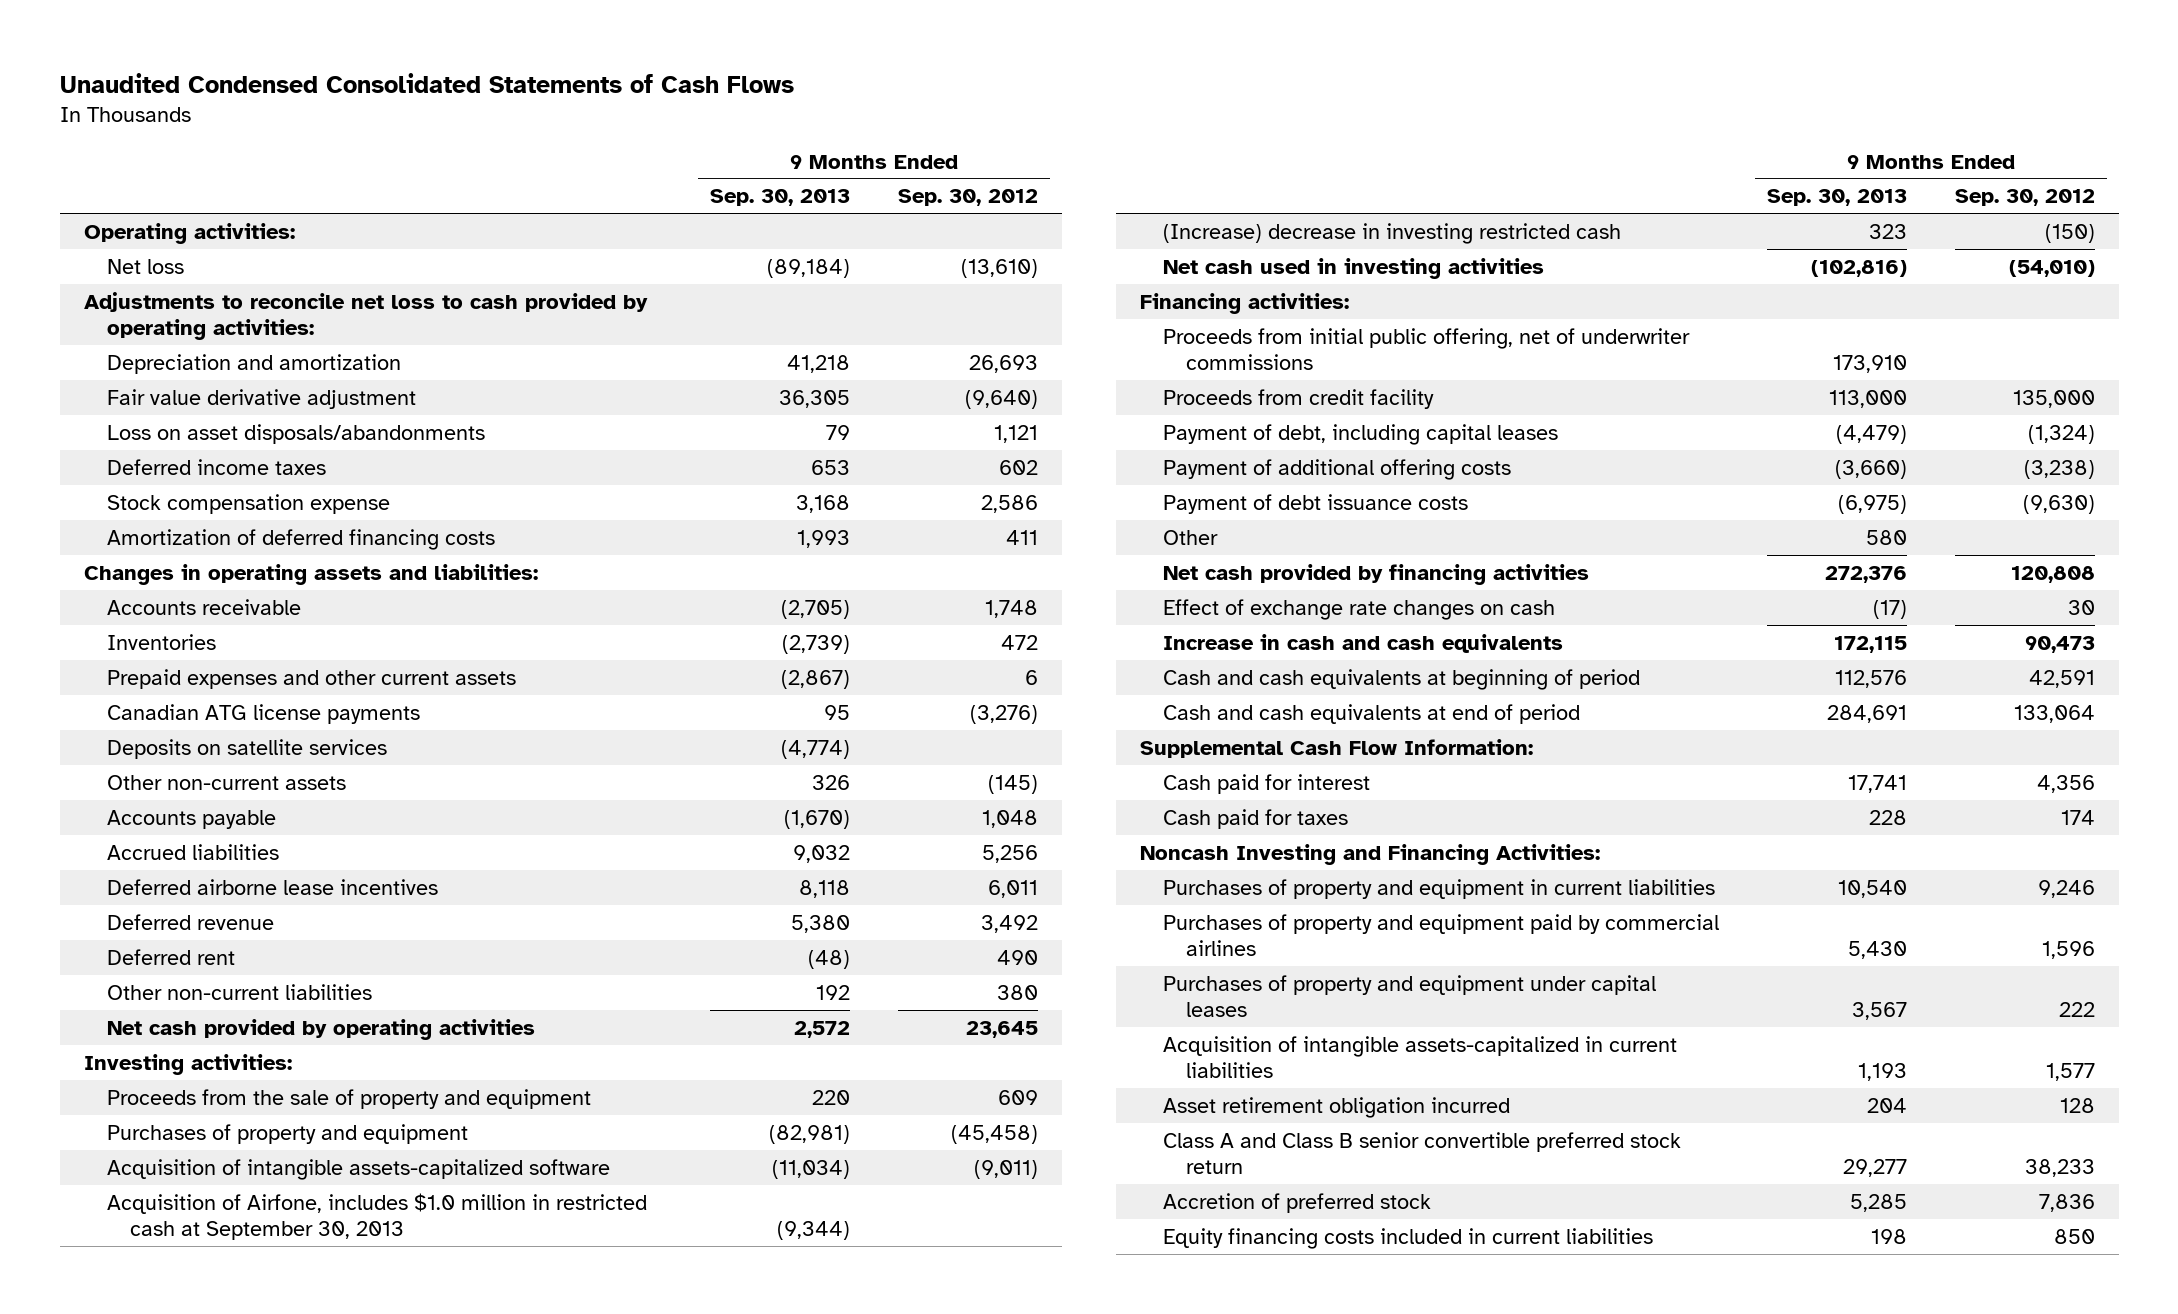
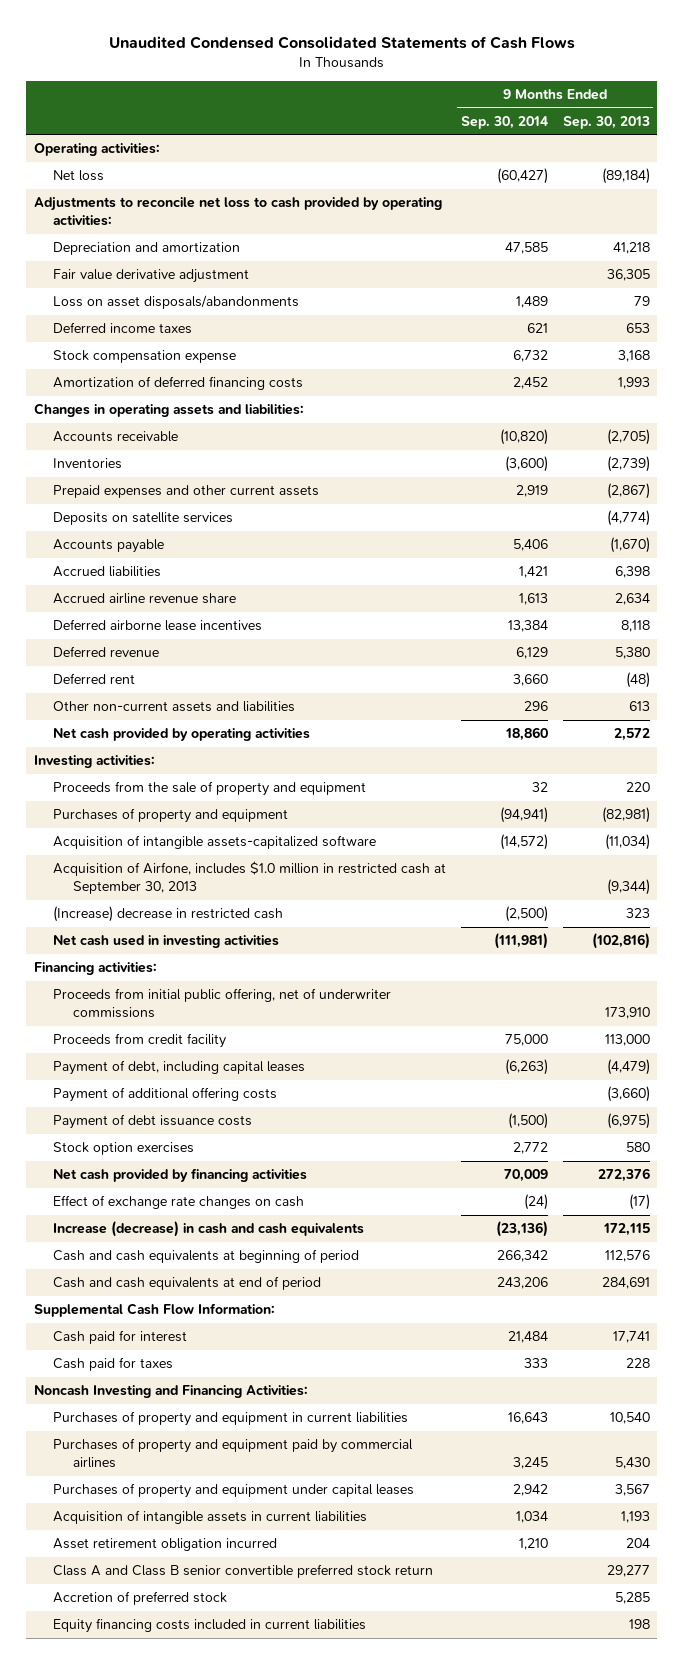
- | 9 Months Ended Sep. 30, 2013 | 9 Months Ended Sep. 30, 2012
+ | 9 Months Ended Sep. 30, 2014 | 9 Months Ended Sep. 30, 2013
- Canadian ATG license payments | 95 | (3,276)
- Other non-current assets | 326 | (145)
- Accrued liabilities | 9,032 | 5,256
+ Accrued liabilities | 1,421 | 6,398
+ Accrued airline revenue share | 1,613 | 2,634
- Other non-current liabilities | 192 | 380
+ Other non-current assets and liabilities | 296 | 613
- (Increase) decrease in investing restricted cash | 323 | (150)
+ (Increase) decrease in restricted cash | (2,500) | 323
- Other | 580 |
+ Stock option exercises | 2,772 | 580
- Increase in cash and cash equivalents | 172,115 | 90,473
+ Increase (decrease) in cash and cash equivalents | (23,136) | 172,115
- Acquisition of intangible assets-capitalized in current liabilities | 1,193 | 1,577
+ Acquisition of intangible assets in current liabilities | 1,034 | 1,193

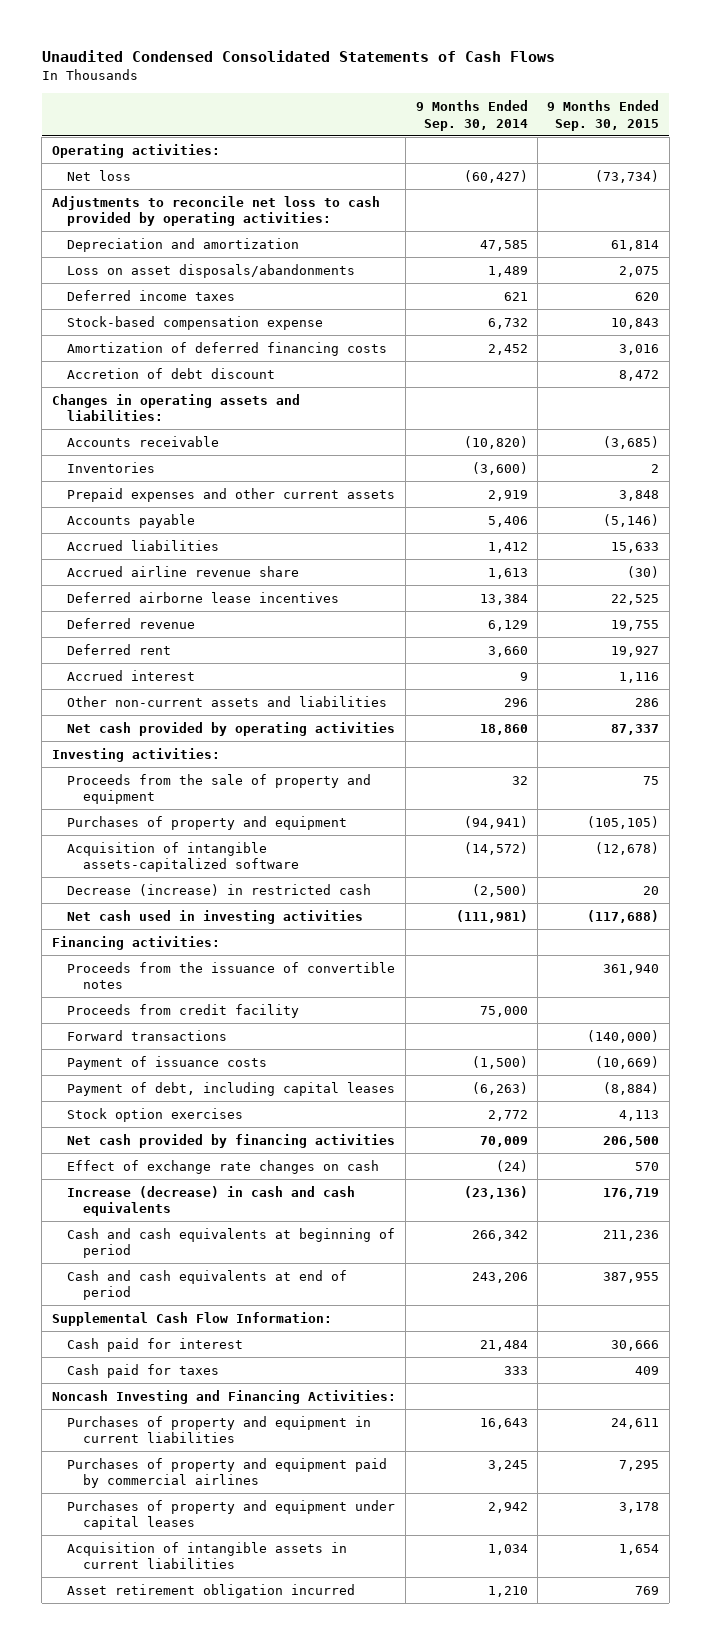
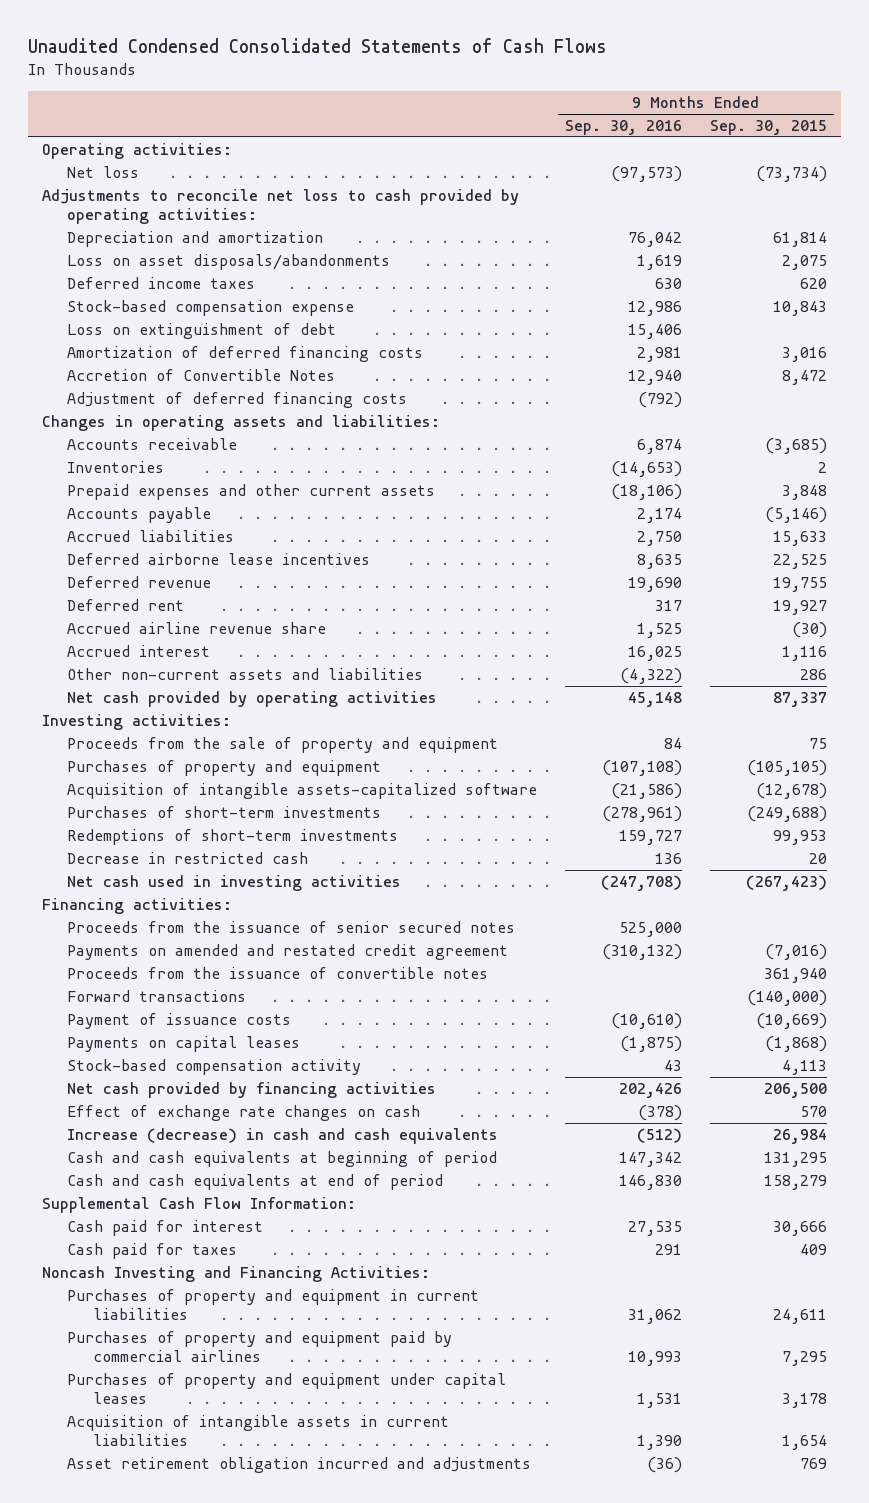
- | 9 Months Ended Sep. 30, 2014 | 9 Months Ended Sep. 30, 2015
+ | 9 Months Ended Sep. 30, 2016 | 9 Months Ended Sep. 30, 2015
+ Loss on extinguishment of debt | 15,406 |
- Accretion of debt discount | | 8,472
+ Accretion of Convertible Notes | 12,940 | 8,472
+ Adjustment of deferred financing costs | (792) |
moved down: Accrued airline revenue share | 1,525 | (30)
- Decrease (increase) in restricted cash | (2,500) | 20
- Net cash used in investing activities | (111,981) | (117,688)
+ Purchases of short-term investments | (278,961) | (249,688)
+ Redemptions of short-term investments | 159,727 | 99,953
+ Decrease in restricted cash | 136 | 20
+ Net cash used in investing activities | (247,708) | (267,423)
+ Proceeds from the issuance of senior secured notes | 525,000 |
+ Payments on amended and restated credit agreement | (310,132) | (7,016)
- Proceeds from credit facility | 75,000 |
- Payment of debt, including capital leases | (6,263) | (8,884)
- Stock option exercises | 2,772 | 4,113
+ Payments on capital leases | (1,875) | (1,868)
+ Stock-based compensation activity | 43 | 4,113
- Increase (decrease) in cash and cash equivalents | (23,136) | 176,719
- Cash and cash equivalents at beginning of period | 266,342 | 211,236
- Cash and cash equivalents at end of period | 243,206 | 387,955
+ Increase (decrease) in cash and cash equivalents | (512) | 26,984
+ Cash and cash equivalents at beginning of period | 147,342 | 131,295
+ Cash and cash equivalents at end of period | 146,830 | 158,279
- Asset retirement obligation incurred | 1,210 | 769
+ Asset retirement obligation incurred and adjustments | (36) | 769

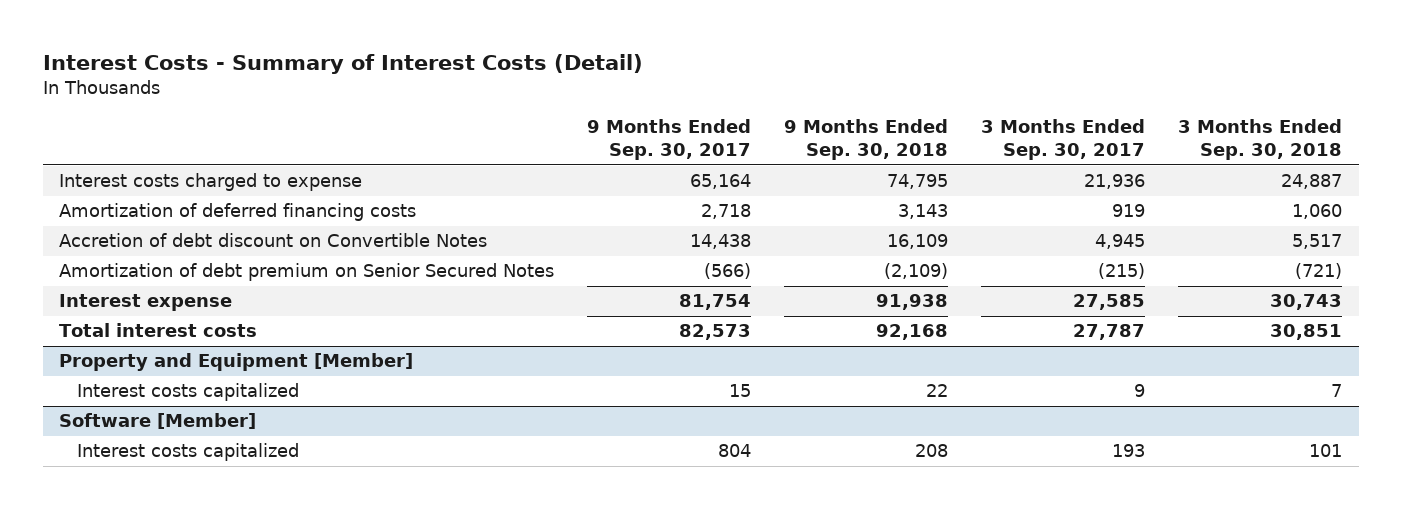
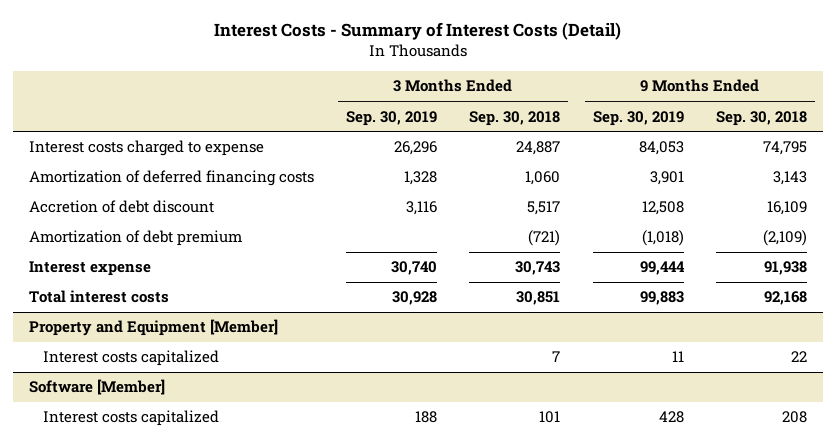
- | 9 Months Ended Sep. 30, 2017 | 9 Months Ended Sep. 30, 2018 | 3 Months Ended Sep. 30, 2017 | 3 Months Ended Sep. 30, 2018
+ | 3 Months Ended Sep. 30, 2019 | 3 Months Ended Sep. 30, 2018 | 9 Months Ended Sep. 30, 2019 | 9 Months Ended Sep. 30, 2018
- Accretion of debt discount on Convertible Notes | 14,438 | 16,109 | 4,945 | 5,517
- Amortization of debt premium on Senior Secured Notes | (566) | (2,109) | (215) | (721)
+ Accretion of debt discount | 3,116 | 5,517 | 12,508 | 16,109
+ Amortization of debt premium | | (721) | (1,018) | (2,109)

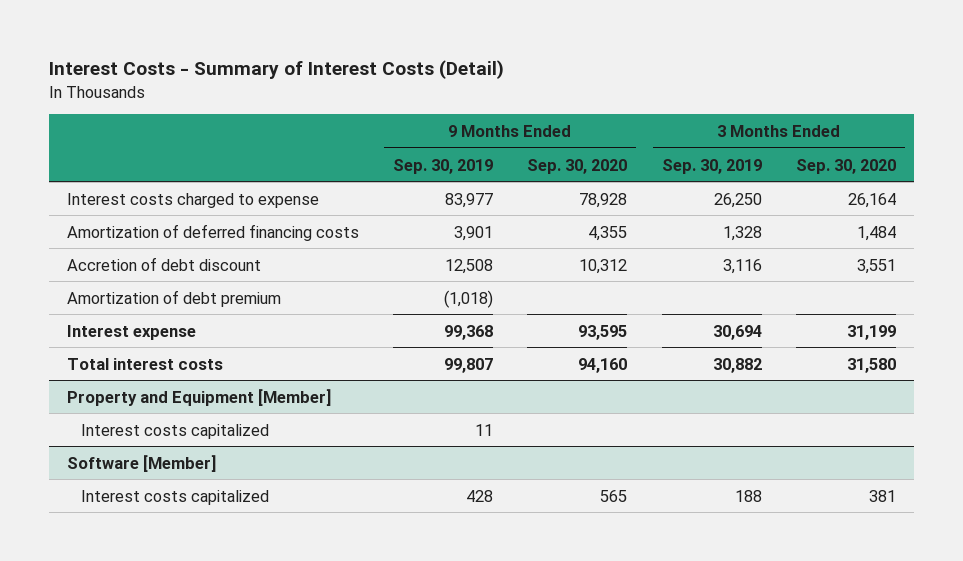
- | 3 Months Ended Sep. 30, 2019 | 3 Months Ended Sep. 30, 2018 | 9 Months Ended Sep. 30, 2019 | 9 Months Ended Sep. 30, 2018
+ | 9 Months Ended Sep. 30, 2019 | 9 Months Ended Sep. 30, 2020 | 3 Months Ended Sep. 30, 2019 | 3 Months Ended Sep. 30, 2020
- Interest costs charged to expense | 26,296 | 24,887 | 84,053 | 74,795
+ Interest costs charged to expense | 83,977 | 78,928 | 26,250 | 26,164
- Interest expense | 30,740 | 30,743 | 99,444 | 91,938
- Total interest costs | 30,928 | 30,851 | 99,883 | 92,168
+ Interest expense | 99,368 | 93,595 | 30,694 | 31,199
+ Total interest costs | 99,807 | 94,160 | 30,882 | 31,580

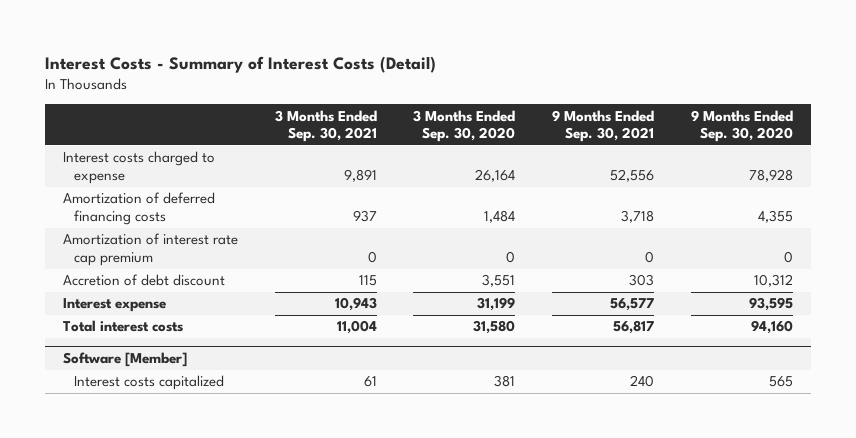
- | 9 Months Ended Sep. 30, 2019 | 9 Months Ended Sep. 30, 2020 | 3 Months Ended Sep. 30, 2019 | 3 Months Ended Sep. 30, 2020
+ | 3 Months Ended Sep. 30, 2021 | 3 Months Ended Sep. 30, 2020 | 9 Months Ended Sep. 30, 2021 | 9 Months Ended Sep. 30, 2020
+ Amortization of interest rate cap premium | 0 | 0 | 0 | 0
- Amortization of debt premium | (1,018) | | |
- Property and Equipment [Member]
- Interest costs capitalized | 11 | | |

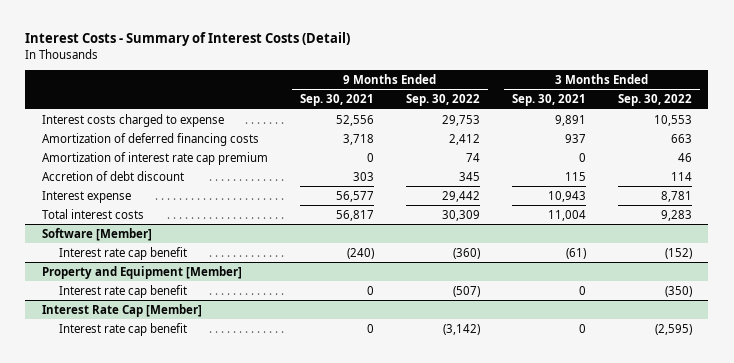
- | 3 Months Ended Sep. 30, 2021 | 3 Months Ended Sep. 30, 2020 | 9 Months Ended Sep. 30, 2021 | 9 Months Ended Sep. 30, 2020
+ | 9 Months Ended Sep. 30, 2021 | 9 Months Ended Sep. 30, 2022 | 3 Months Ended Sep. 30, 2021 | 3 Months Ended Sep. 30, 2022
@ Software [Member]
- Interest costs capitalized | 61 | 381 | 240 | 565
+ Interest rate cap benefit | (240) | (360) | (61) | (152)
+ Property and Equipment [Member]
+ Interest rate cap benefit | 0 | (507) | 0 | (350)
+ Interest Rate Cap [Member]
+ Interest rate cap benefit | 0 | (3,142) | 0 | (2,595)

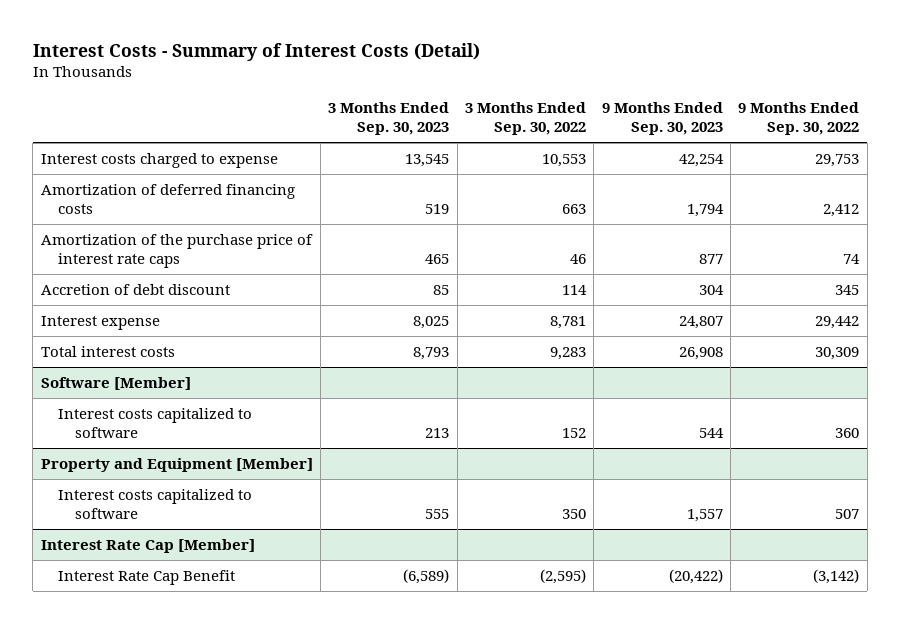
- | 9 Months Ended Sep. 30, 2021 | 9 Months Ended Sep. 30, 2022 | 3 Months Ended Sep. 30, 2021 | 3 Months Ended Sep. 30, 2022
+ | 3 Months Ended Sep. 30, 2023 | 3 Months Ended Sep. 30, 2022 | 9 Months Ended Sep. 30, 2023 | 9 Months Ended Sep. 30, 2022
- Amortization of interest rate cap premium | 0 | 74 | 0 | 46
+ Amortization of the purchase price of interest rate caps | 465 | 46 | 877 | 74
@ Software [Member]
- Interest rate cap benefit | (240) | (360) | (61) | (152)
+ Interest costs capitalized to software | 213 | 152 | 544 | 360
@ Property and Equipment [Member]
- Interest rate cap benefit | 0 | (507) | 0 | (350)
+ Interest costs capitalized to software | 555 | 350 | 1,557 | 507
@ Interest Rate Cap [Member]
- Interest rate cap benefit | 0 | (3,142) | 0 | (2,595)
+ Interest Rate Cap Benefit | (6,589) | (2,595) | (20,422) | (3,142)

